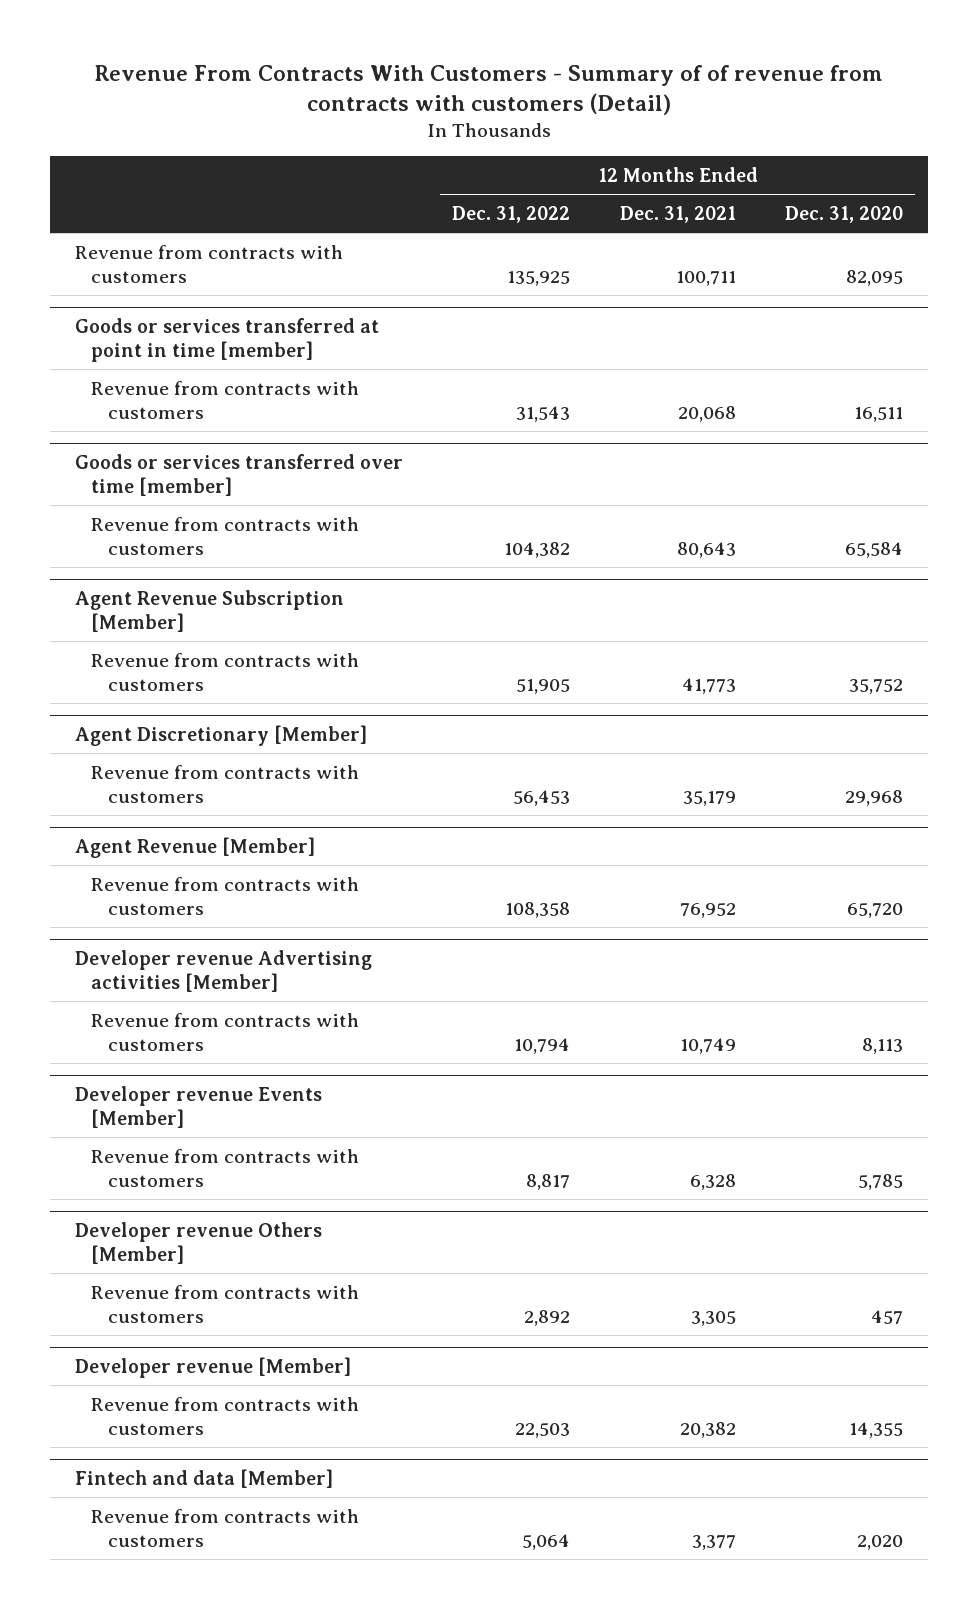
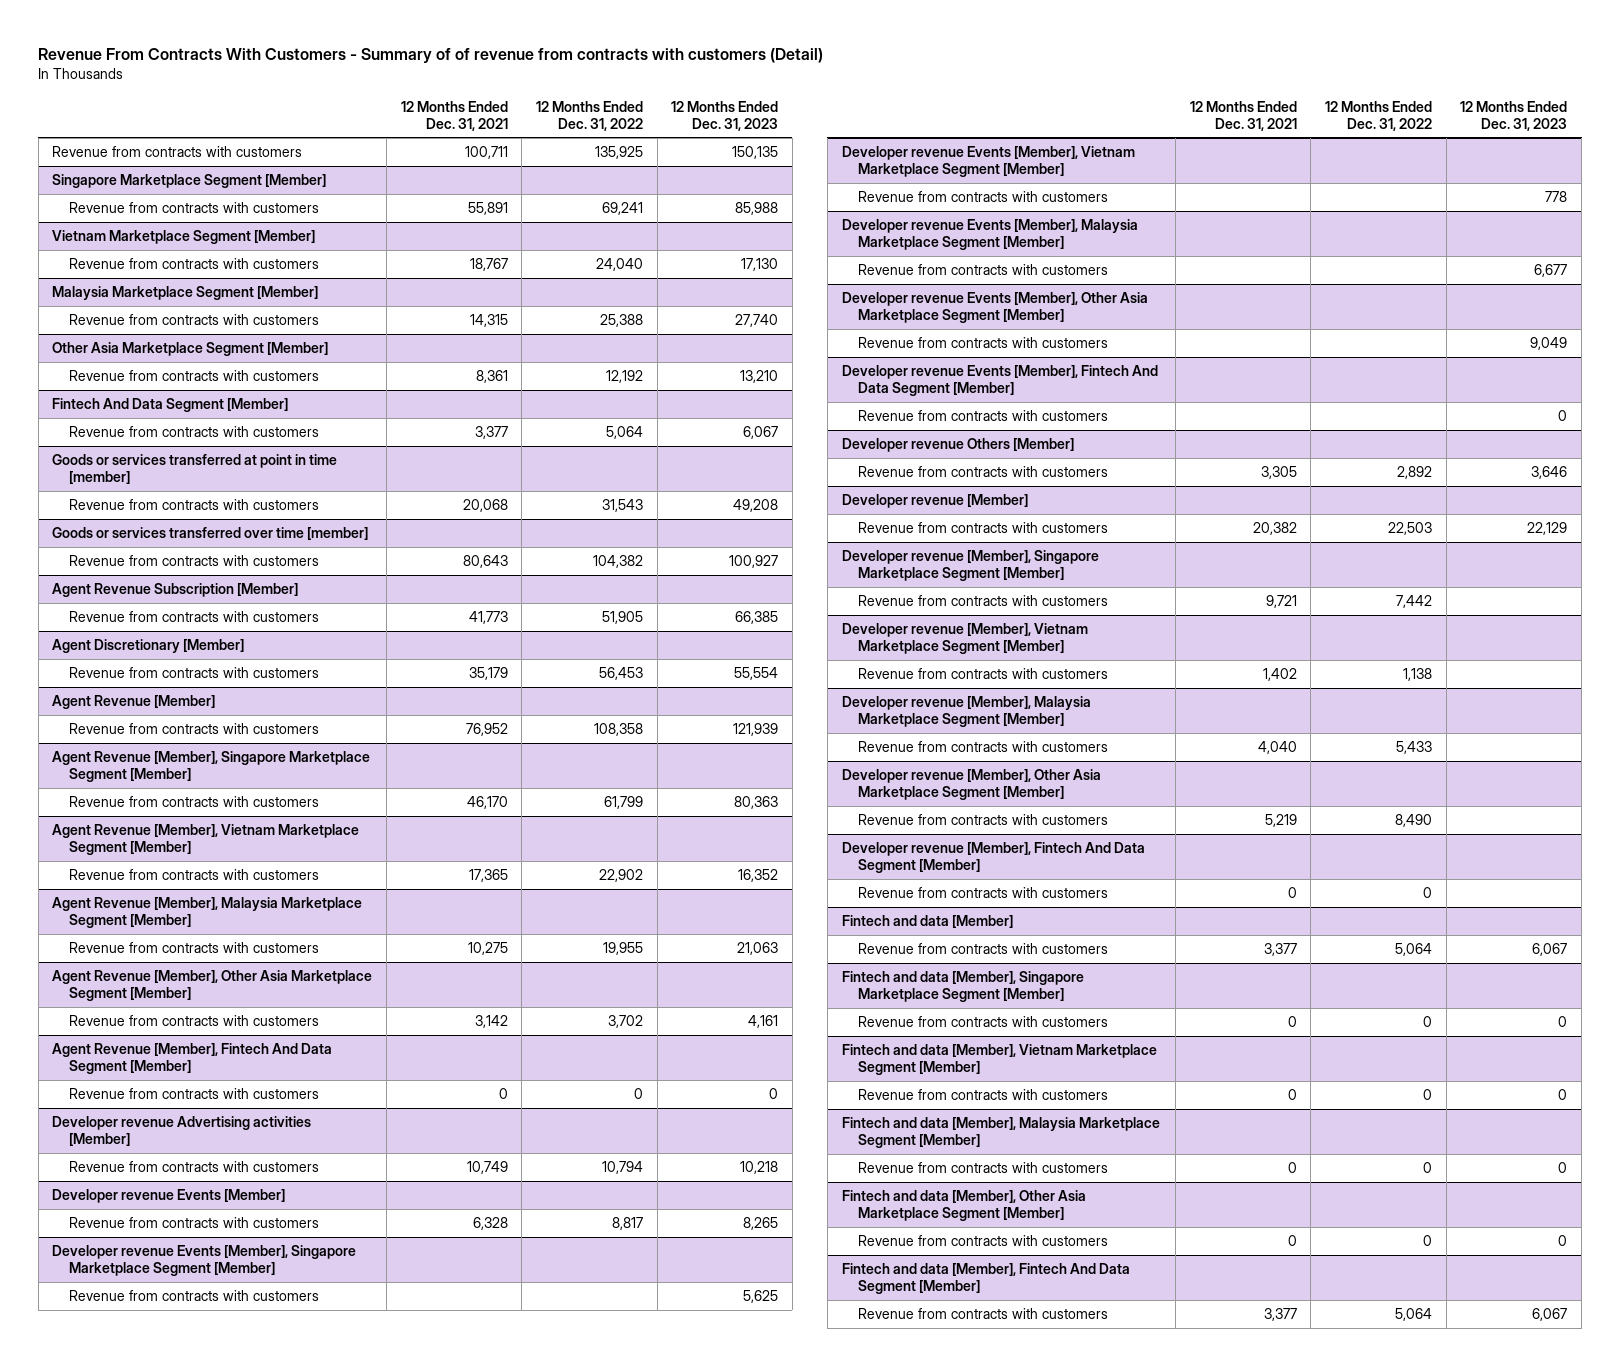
- | 12 Months Ended Dec. 31, 2022 | 12 Months Ended Dec. 31, 2021 | 12 Months Ended Dec. 31, 2020
+ | 12 Months Ended Dec. 31, 2021 | 12 Months Ended Dec. 31, 2022 | 12 Months Ended Dec. 31, 2023
+ Singapore Marketplace Segment [Member]
+ Revenue from contracts with customers | 55,891 | 69,241 | 85,988
+ Vietnam Marketplace Segment [Member]
+ Revenue from contracts with customers | 18,767 | 24,040 | 17,130
+ Malaysia Marketplace Segment [Member]
+ Revenue from contracts with customers | 14,315 | 25,388 | 27,740
+ Other Asia Marketplace Segment [Member]
+ Revenue from contracts with customers | 8,361 | 12,192 | 13,210
+ Fintech And Data Segment [Member]
+ Revenue from contracts with customers | 3,377 | 5,064 | 6,067
+ Agent Revenue [Member], Singapore Marketplace Segment [Member]
+ Revenue from contracts with customers | 46,170 | 61,799 | 80,363
+ Agent Revenue [Member], Vietnam Marketplace Segment [Member]
+ Revenue from contracts with customers | 17,365 | 22,902 | 16,352
+ Agent Revenue [Member], Malaysia Marketplace Segment [Member]
+ Revenue from contracts with customers | 10,275 | 19,955 | 21,063
+ Agent Revenue [Member], Other Asia Marketplace Segment [Member]
+ Revenue from contracts with customers | 3,142 | 3,702 | 4,161
+ Agent Revenue [Member], Fintech And Data Segment [Member]
+ Revenue from contracts with customers | 0 | 0 | 0
+ Developer revenue Events [Member], Singapore Marketplace Segment [Member]
+ Revenue from contracts with customers | | | 5,625
+ Developer revenue Events [Member], Vietnam Marketplace Segment [Member]
+ Revenue from contracts with customers | | | 778
+ Developer revenue Events [Member], Malaysia Marketplace Segment [Member]
+ Revenue from contracts with customers | | | 6,677
+ Developer revenue Events [Member], Other Asia Marketplace Segment [Member]
+ Revenue from contracts with customers | | | 9,049
+ Developer revenue Events [Member], Fintech And Data Segment [Member]
+ Revenue from contracts with customers | | | 0
+ Developer revenue [Member], Singapore Marketplace Segment [Member]
+ Revenue from contracts with customers | 9,721 | 7,442 |
+ Developer revenue [Member], Vietnam Marketplace Segment [Member]
+ Revenue from contracts with customers | 1,402 | 1,138 |
+ Developer revenue [Member], Malaysia Marketplace Segment [Member]
+ Revenue from contracts with customers | 4,040 | 5,433 |
+ Developer revenue [Member], Other Asia Marketplace Segment [Member]
+ Revenue from contracts with customers | 5,219 | 8,490 |
+ Developer revenue [Member], Fintech And Data Segment [Member]
+ Revenue from contracts with customers | 0 | 0 |
+ Fintech and data [Member], Singapore Marketplace Segment [Member]
+ Revenue from contracts with customers | 0 | 0 | 0
+ Fintech and data [Member], Vietnam Marketplace Segment [Member]
+ Revenue from contracts with customers | 0 | 0 | 0
+ Fintech and data [Member], Malaysia Marketplace Segment [Member]
+ Revenue from contracts with customers | 0 | 0 | 0
+ Fintech and data [Member], Other Asia Marketplace Segment [Member]
+ Revenue from contracts with customers | 0 | 0 | 0
+ Fintech and data [Member], Fintech And Data Segment [Member]
+ Revenue from contracts with customers | 3,377 | 5,064 | 6,067

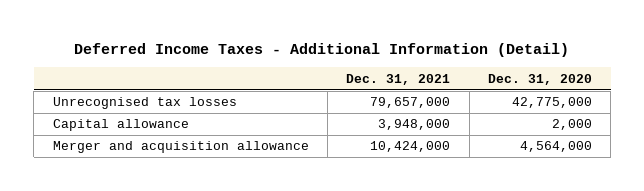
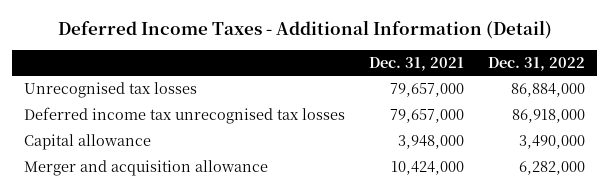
- | Dec. 31, 2021 | Dec. 31, 2020
+ | Dec. 31, 2021 | Dec. 31, 2022
+ Deferred income tax unrecognised tax losses | 79,657,000 | 86,918,000

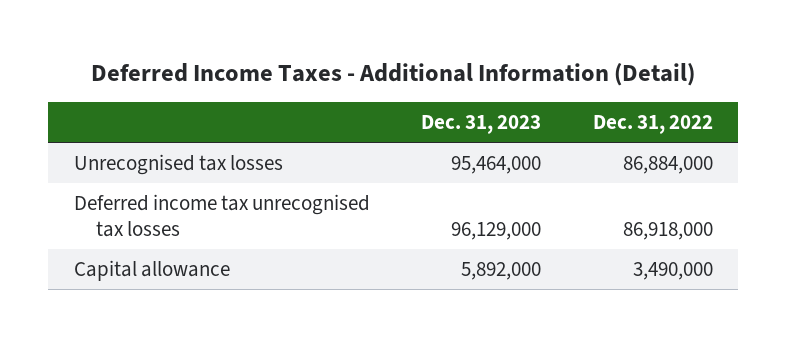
- | Dec. 31, 2021 | Dec. 31, 2022
+ | Dec. 31, 2023 | Dec. 31, 2022
- Merger and acquisition allowance | 10,424,000 | 6,282,000

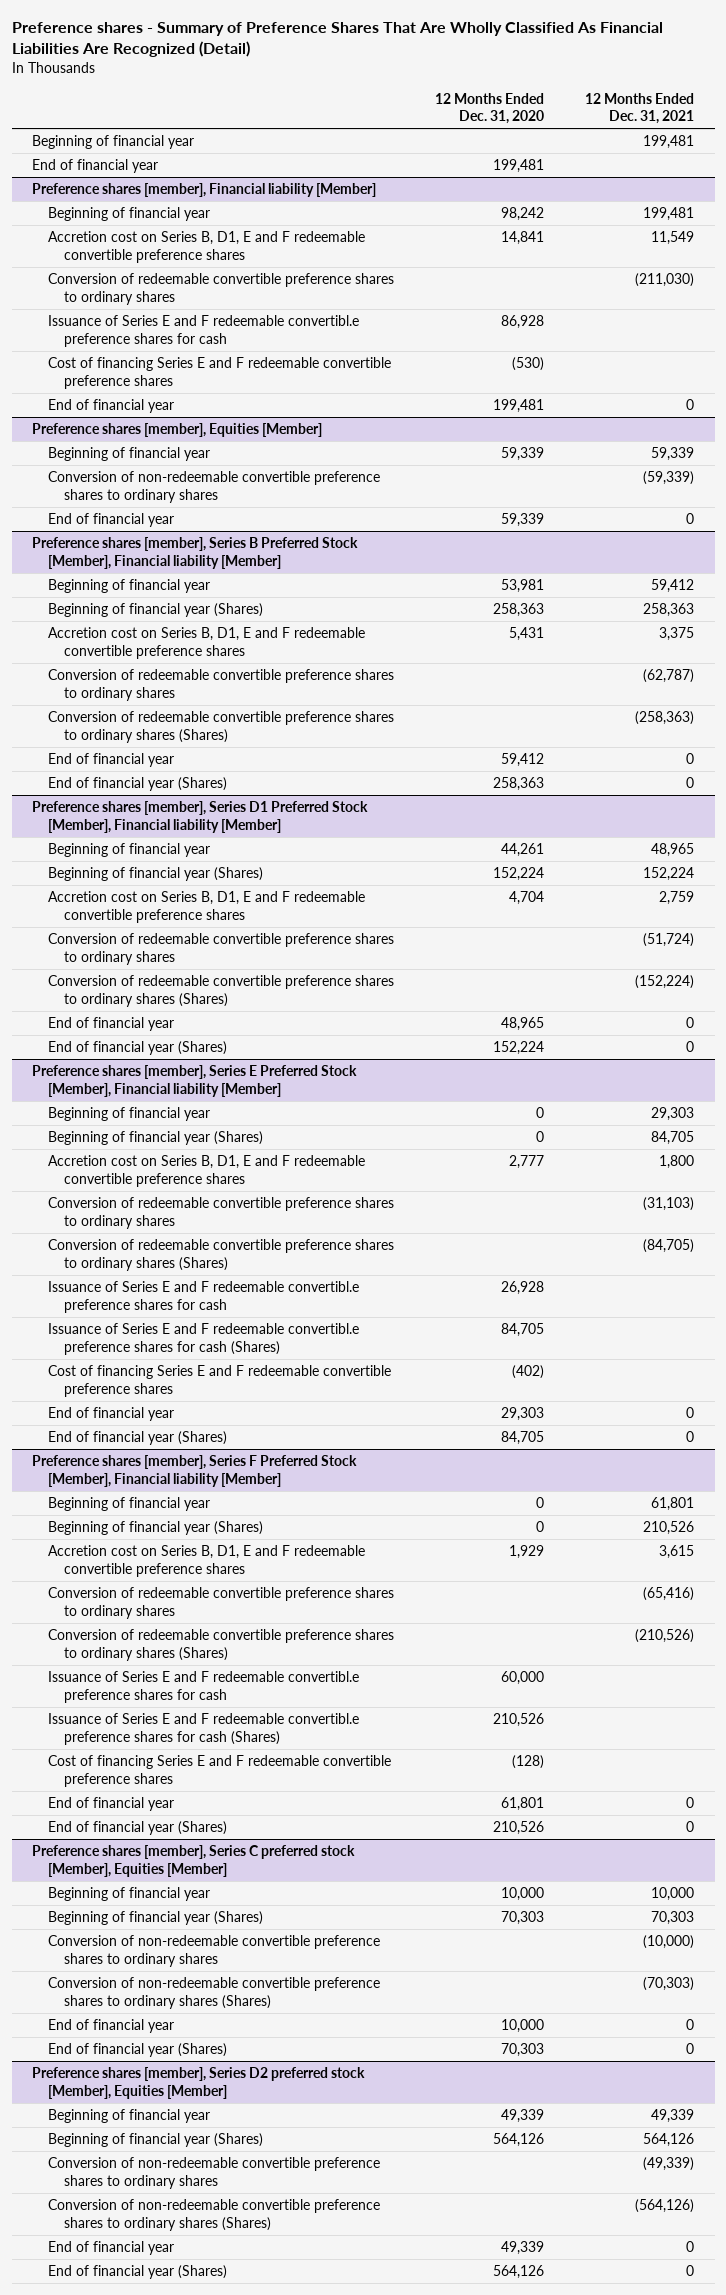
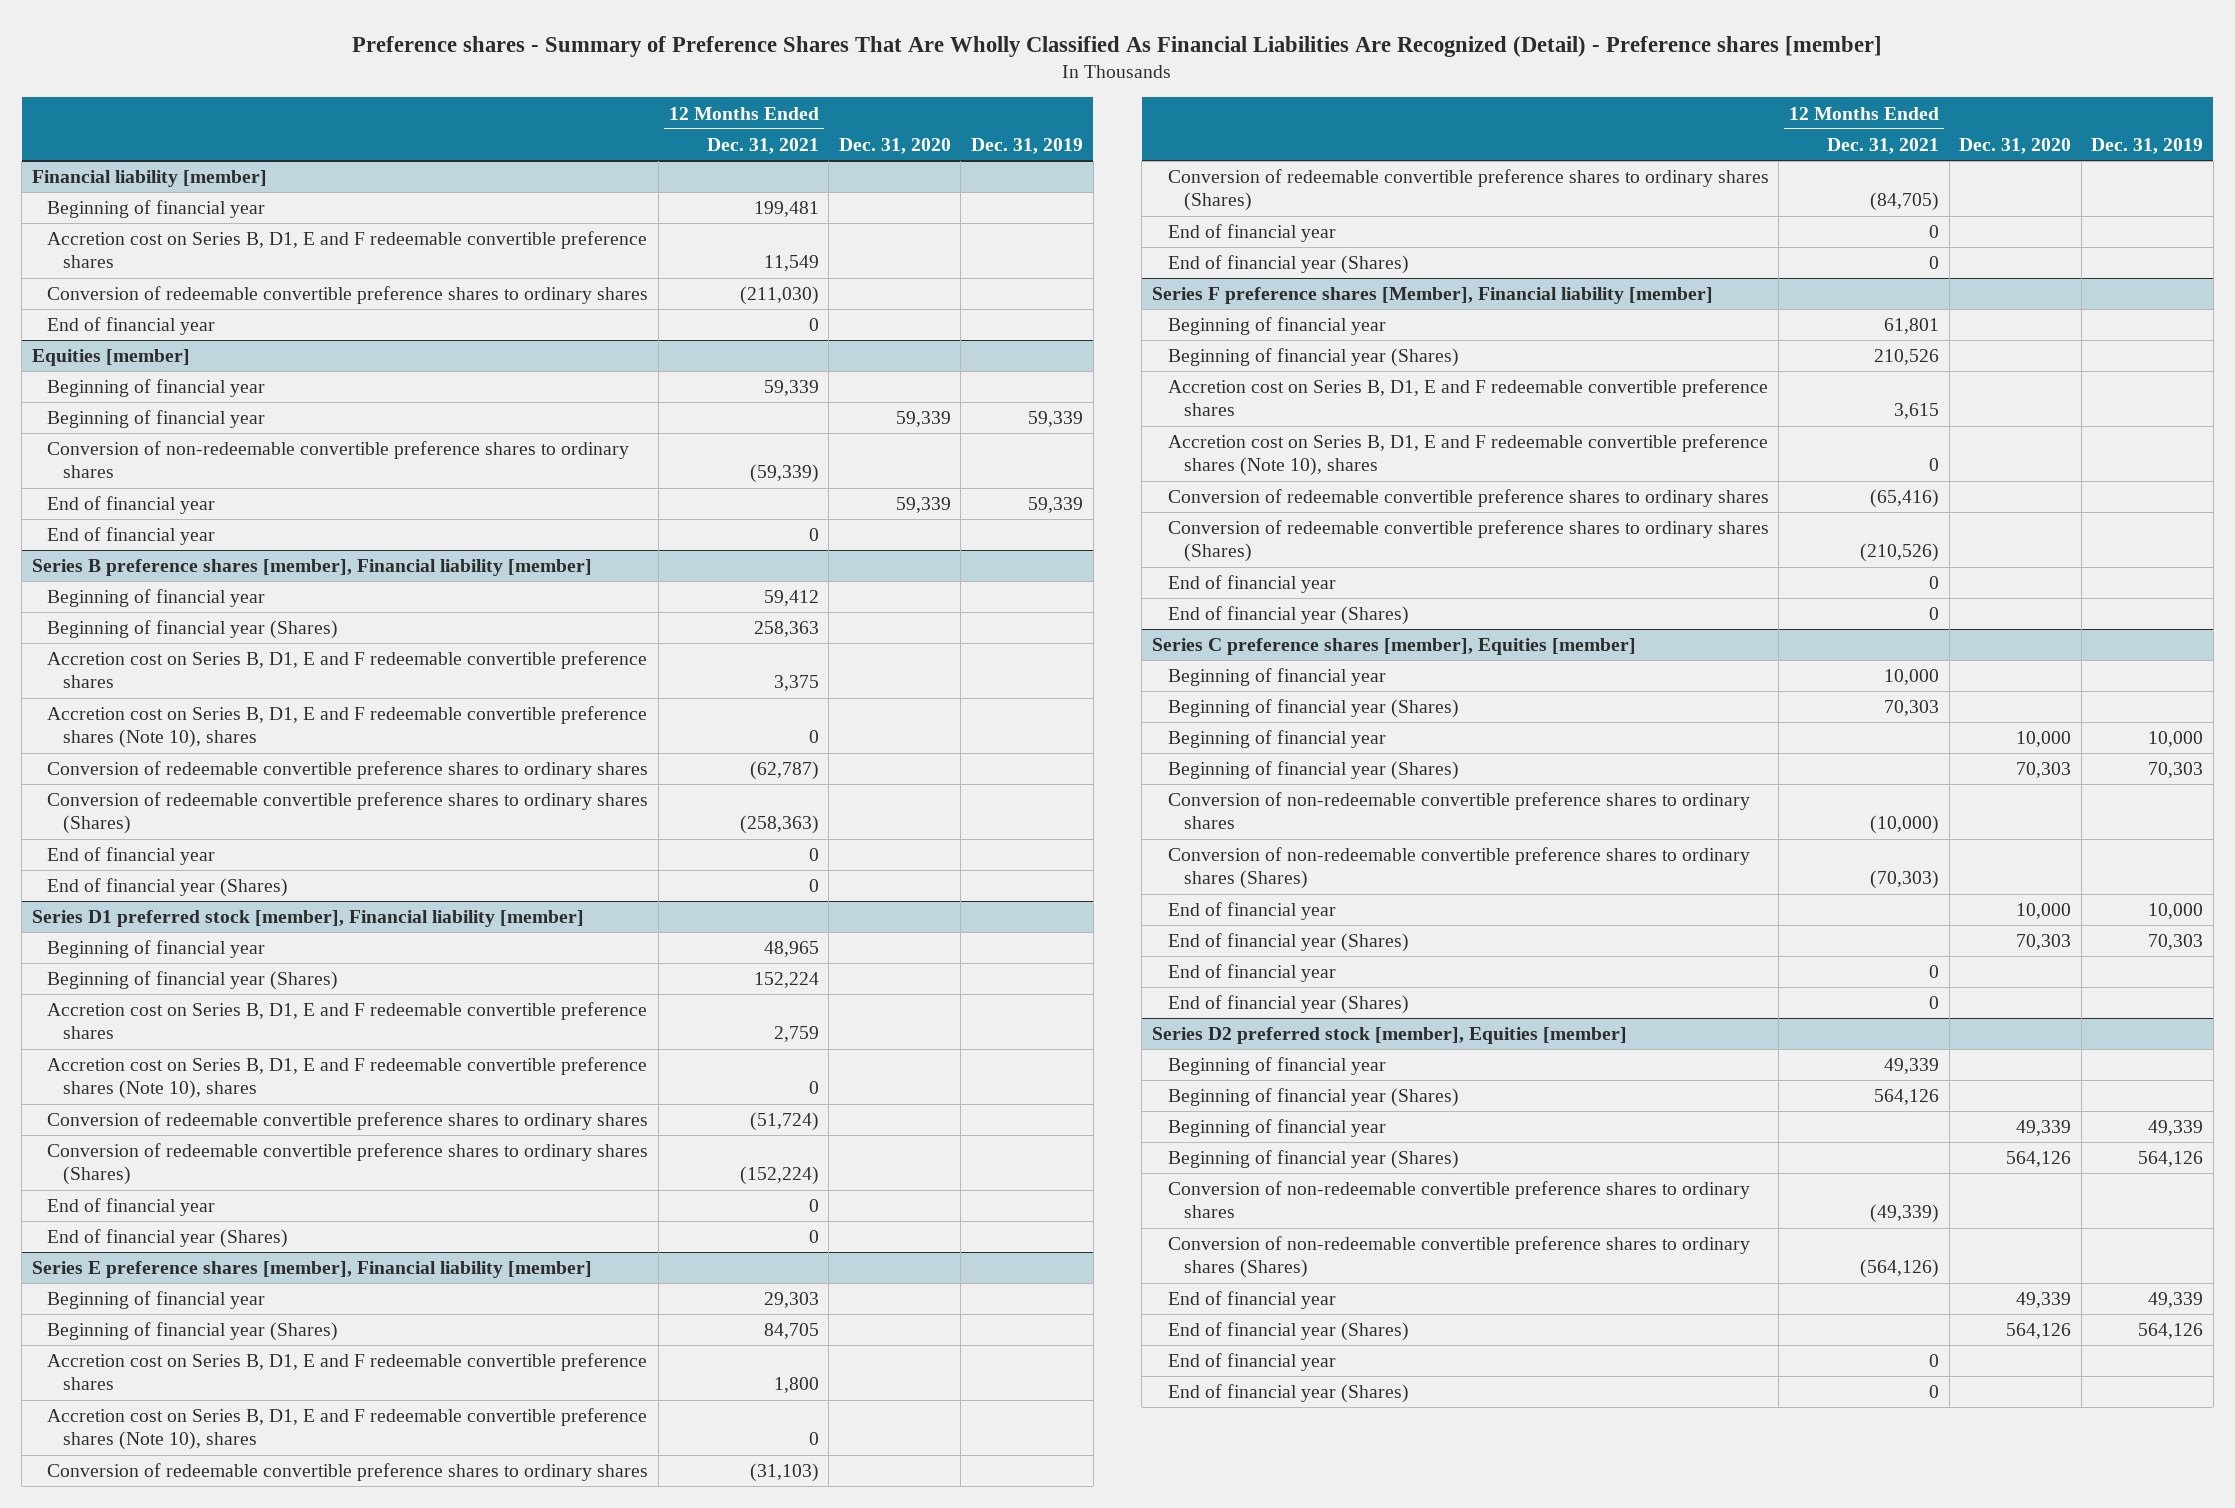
- Preference shares - Summary of Preference Shares That Are Wholly Classified As Financial Liabilities Are Recognized (Detail)
+ Preference shares - Summary of Preference Shares That Are Wholly Classified As Financial Liabilities Are Recognized (Detail) - Preference shares [member]
- | 12 Months Ended Dec. 31, 2020 | 12 Months Ended Dec. 31, 2021
+ | 12 Months Ended Dec. 31, 2021 | Dec. 31, 2020 | Dec. 31, 2019
- Beginning of financial year | | 199,481
- End of financial year | 199,481 |
- Preference shares [member], Financial liability [Member]
+ Financial liability [member]
- Issuance of Series E and F redeemable convertibl.e preference shares for cash | 86,928 |
- Cost of financing Series E and F redeemable convertible preference shares | (530) |
- Preference shares [member], Equities [Member]
+ Equities [member]
+ Beginning of financial year | | 59,339 | 59,339
+ End of financial year | | 59,339 | 59,339
- Preference shares [member], Series B Preferred Stock [Member], Financial liability [Member]
+ Series B preference shares [member], Financial liability [member]
+ Accretion cost on Series B, D1, E and F redeemable convertible preference shares (Note 10), shares | 0 | |
- Preference shares [member], Series D1 Preferred Stock [Member], Financial liability [Member]
+ Series D1 preferred stock [member], Financial liability [member]
+ Accretion cost on Series B, D1, E and F redeemable convertible preference shares (Note 10), shares | 0 | |
- Preference shares [member], Series E Preferred Stock [Member], Financial liability [Member]
+ Series E preference shares [member], Financial liability [member]
+ Accretion cost on Series B, D1, E and F redeemable convertible preference shares (Note 10), shares | 0 | |
- Issuance of Series E and F redeemable convertibl.e preference shares for cash | 26,928 |
- Issuance of Series E and F redeemable convertibl.e preference shares for cash (Shares) | 84,705 |
- Cost of financing Series E and F redeemable convertible preference shares | (402) |
- Preference shares [member], Series F Preferred Stock [Member], Financial liability [Member]
+ Series F preference shares [Member], Financial liability [member]
+ Accretion cost on Series B, D1, E and F redeemable convertible preference shares (Note 10), shares | 0 | |
- Issuance of Series E and F redeemable convertibl.e preference shares for cash | 60,000 |
- Issuance of Series E and F redeemable convertibl.e preference shares for cash (Shares) | 210,526 |
- Cost of financing Series E and F redeemable convertible preference shares | (128) |
- Preference shares [member], Series C preferred stock [Member], Equities [Member]
+ Series C preference shares [member], Equities [member]
+ Beginning of financial year | | 10,000 | 10,000
+ Beginning of financial year (Shares) | | 70,303 | 70,303
+ End of financial year | | 10,000 | 10,000
+ End of financial year (Shares) | | 70,303 | 70,303
- Preference shares [member], Series D2 preferred stock [Member], Equities [Member]
+ Series D2 preferred stock [member], Equities [member]
+ Beginning of financial year | | 49,339 | 49,339
+ Beginning of financial year (Shares) | | 564,126 | 564,126
+ End of financial year | | 49,339 | 49,339
+ End of financial year (Shares) | | 564,126 | 564,126

